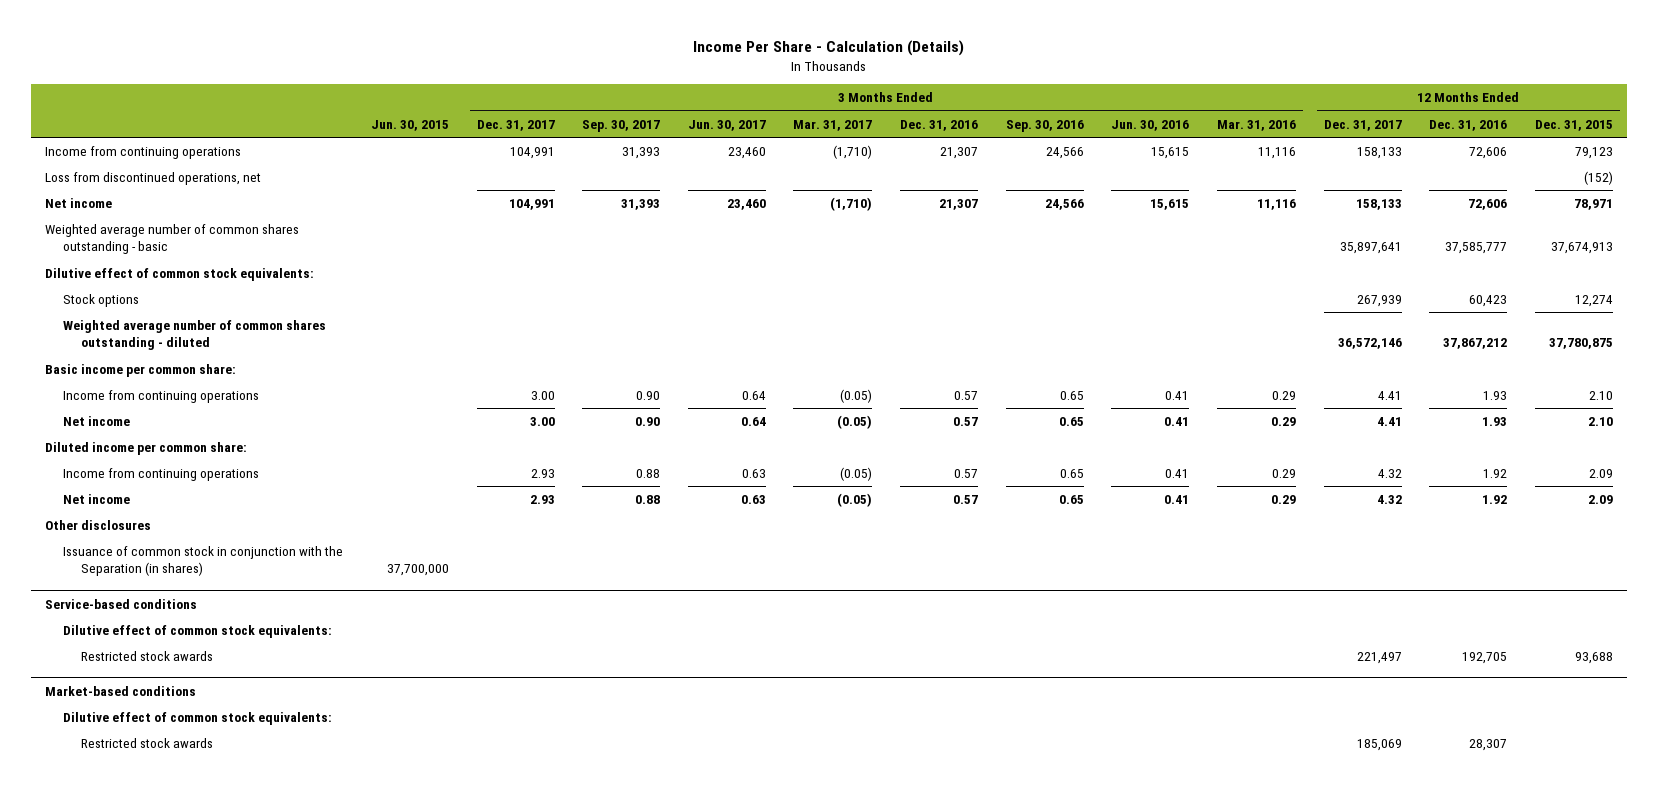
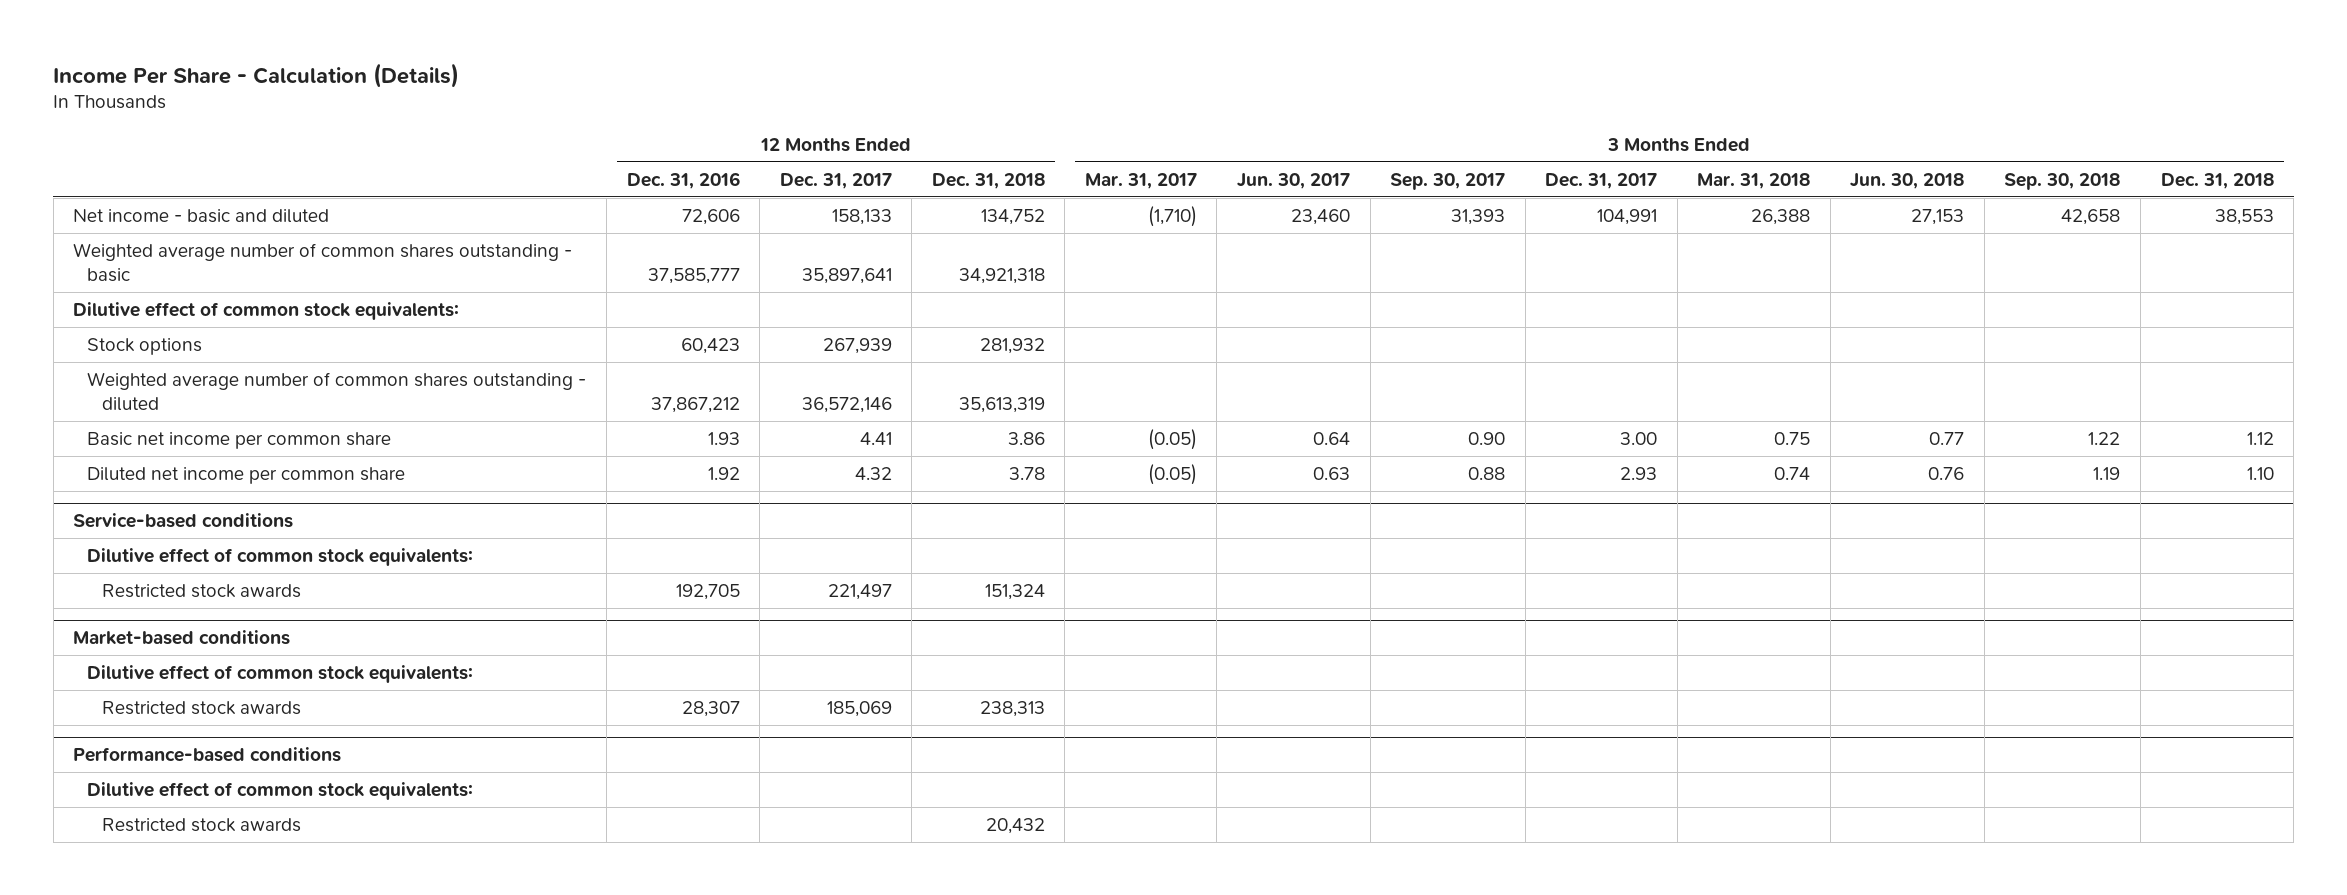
- | Jun. 30, 2015 | 3 Months Ended Dec. 31, 2017 | 3 Months Ended Sep. 30, 2017 | 3 Months Ended Jun. 30, 2017 | 3 Months Ended Mar. 31, 2017 | 3 Months Ended Dec. 31, 2016 | 3 Months Ended Sep. 30, 2016 | 3 Months Ended Jun. 30, 2016 | 3 Months Ended Mar. 31, 2016 | 12 Months Ended Dec. 31, 2017 | 12 Months Ended Dec. 31, 2016 | 12 Months Ended Dec. 31, 2015
+ | 12 Months Ended Dec. 31, 2016 | 12 Months Ended Dec. 31, 2017 | 12 Months Ended Dec. 31, 2018 | 3 Months Ended Mar. 31, 2017 | 3 Months Ended Jun. 30, 2017 | 3 Months Ended Sep. 30, 2017 | 3 Months Ended Dec. 31, 2017 | 3 Months Ended Mar. 31, 2018 | 3 Months Ended Jun. 30, 2018 | 3 Months Ended Sep. 30, 2018 | 3 Months Ended Dec. 31, 2018
- Income from continuing operations | | 104,991 | 31,393 | 23,460 | (1,710) | 21,307 | 24,566 | 15,615 | 11,116 | 158,133 | 72,606 | 79,123
- Loss from discontinued operations, net | | | | | | | | | | | | (152)
- Net income | | 104,991 | 31,393 | 23,460 | (1,710) | 21,307 | 24,566 | 15,615 | 11,116 | 158,133 | 72,606 | 78,971
+ Net income - basic and diluted | 72,606 | 158,133 | 134,752 | (1,710) | 23,460 | 31,393 | 104,991 | 26,388 | 27,153 | 42,658 | 38,553
- Basic income per common share:
- Income from continuing operations | | 3.00 | 0.90 | 0.64 | (0.05) | 0.57 | 0.65 | 0.41 | 0.29 | 4.41 | 1.93 | 2.10
- Net income | | 3.00 | 0.90 | 0.64 | (0.05) | 0.57 | 0.65 | 0.41 | 0.29 | 4.41 | 1.93 | 2.10
- Diluted income per common share:
- Income from continuing operations | | 2.93 | 0.88 | 0.63 | (0.05) | 0.57 | 0.65 | 0.41 | 0.29 | 4.32 | 1.92 | 2.09
- Net income | | 2.93 | 0.88 | 0.63 | (0.05) | 0.57 | 0.65 | 0.41 | 0.29 | 4.32 | 1.92 | 2.09
- Other disclosures
- Issuance of common stock in conjunction with the Separation (in shares) | 37,700,000 | | | | | | | | | | |
+ Basic net income per common share | 1.93 | 4.41 | 3.86 | (0.05) | 0.64 | 0.90 | 3.00 | 0.75 | 0.77 | 1.22 | 1.12
+ Diluted net income per common share | 1.92 | 4.32 | 3.78 | (0.05) | 0.63 | 0.88 | 2.93 | 0.74 | 0.76 | 1.19 | 1.10
+ Performance-based conditions
+ Dilutive effect of common stock equivalents:
+ Restricted stock awards | | | 20,432 | | | | | | | |

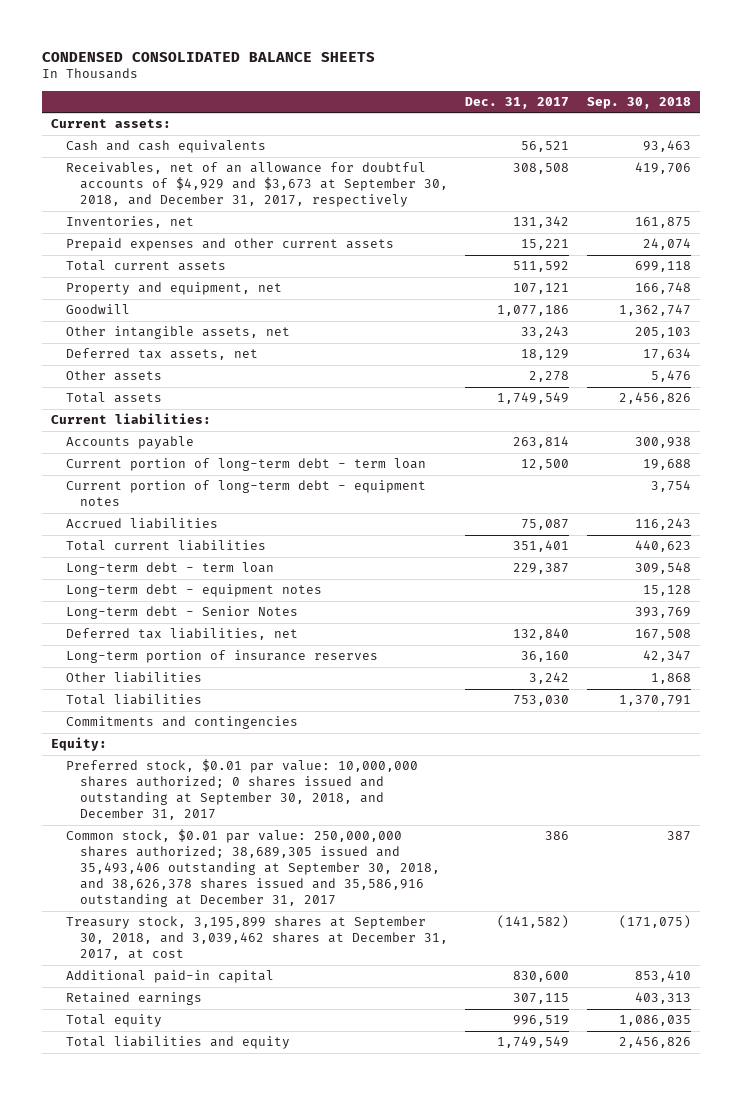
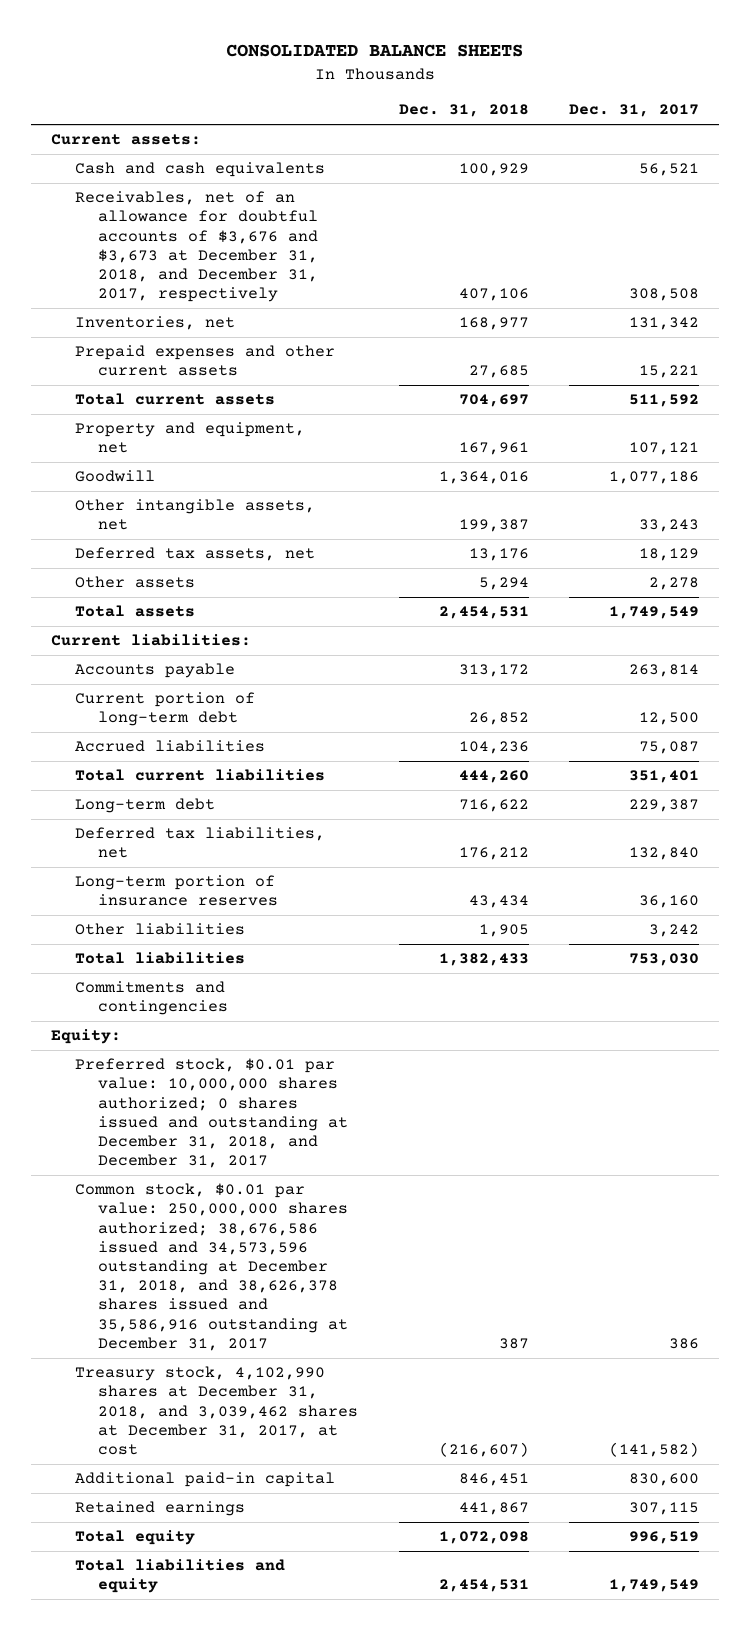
- CONDENSED CONSOLIDATED BALANCE SHEETS
+ CONSOLIDATED BALANCE SHEETS
- | Dec. 31, 2017 | Sep. 30, 2018
+ | Dec. 31, 2018 | Dec. 31, 2017
- Receivables, net of an allowance for doubtful accounts of $4,929 and $3,673 at September 30, 2018, and December 31, 2017, respectively | 308,508 | 419,706
+ Receivables, net of an allowance for doubtful accounts of $3,676 and $3,673 at December 31, 2018, and December 31, 2017, respectively | 407,106 | 308,508
- Current portion of long-term debt - term loan | 12,500 | 19,688
- Current portion of long-term debt - equipment notes | | 3,754
+ Current portion of long-term debt | 26,852 | 12,500
- Long-term debt - term loan | 229,387 | 309,548
- Long-term debt - equipment notes | | 15,128
- Long-term debt - Senior Notes | | 393,769
+ Long-term debt | 716,622 | 229,387
- Preferred stock, $0.01 par value: 10,000,000 shares authorized; 0 shares issued and outstanding at September 30, 2018, and December 31, 2017
- Common stock, $0.01 par value: 250,000,000 shares authorized; 38,689,305 issued and 35,493,406 outstanding at September 30, 2018, and 38,626,378 shares issued and 35,586,916 outstanding at December 31, 2017 | 386 | 387
- Treasury stock, 3,195,899 shares at September 30, 2018, and 3,039,462 shares at December 31, 2017, at cost | (141,582) | (171,075)
+ Preferred stock, $0.01 par value: 10,000,000 shares authorized; 0 shares issued and outstanding at December 31, 2018, and December 31, 2017
+ Common stock, $0.01 par value: 250,000,000 shares authorized; 38,676,586 issued and 34,573,596 outstanding at December 31, 2018, and 38,626,378 shares issued and 35,586,916 outstanding at December 31, 2017 | 387 | 386
+ Treasury stock, 4,102,990 shares at December 31, 2018, and 3,039,462 shares at December 31, 2017, at cost | (216,607) | (141,582)

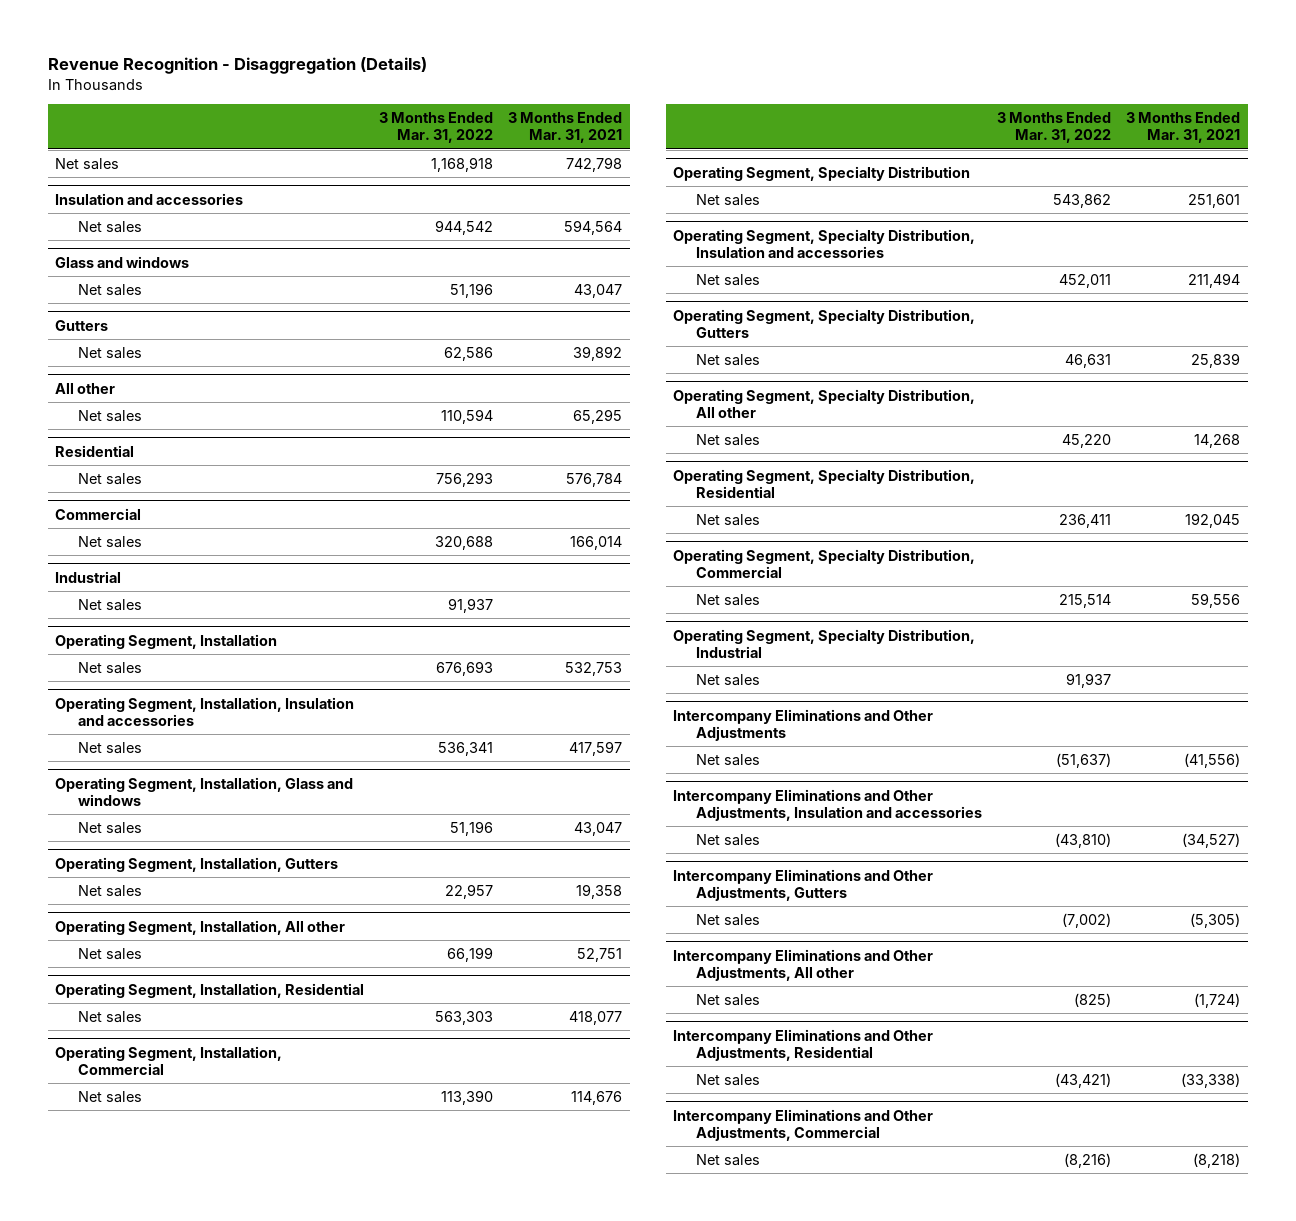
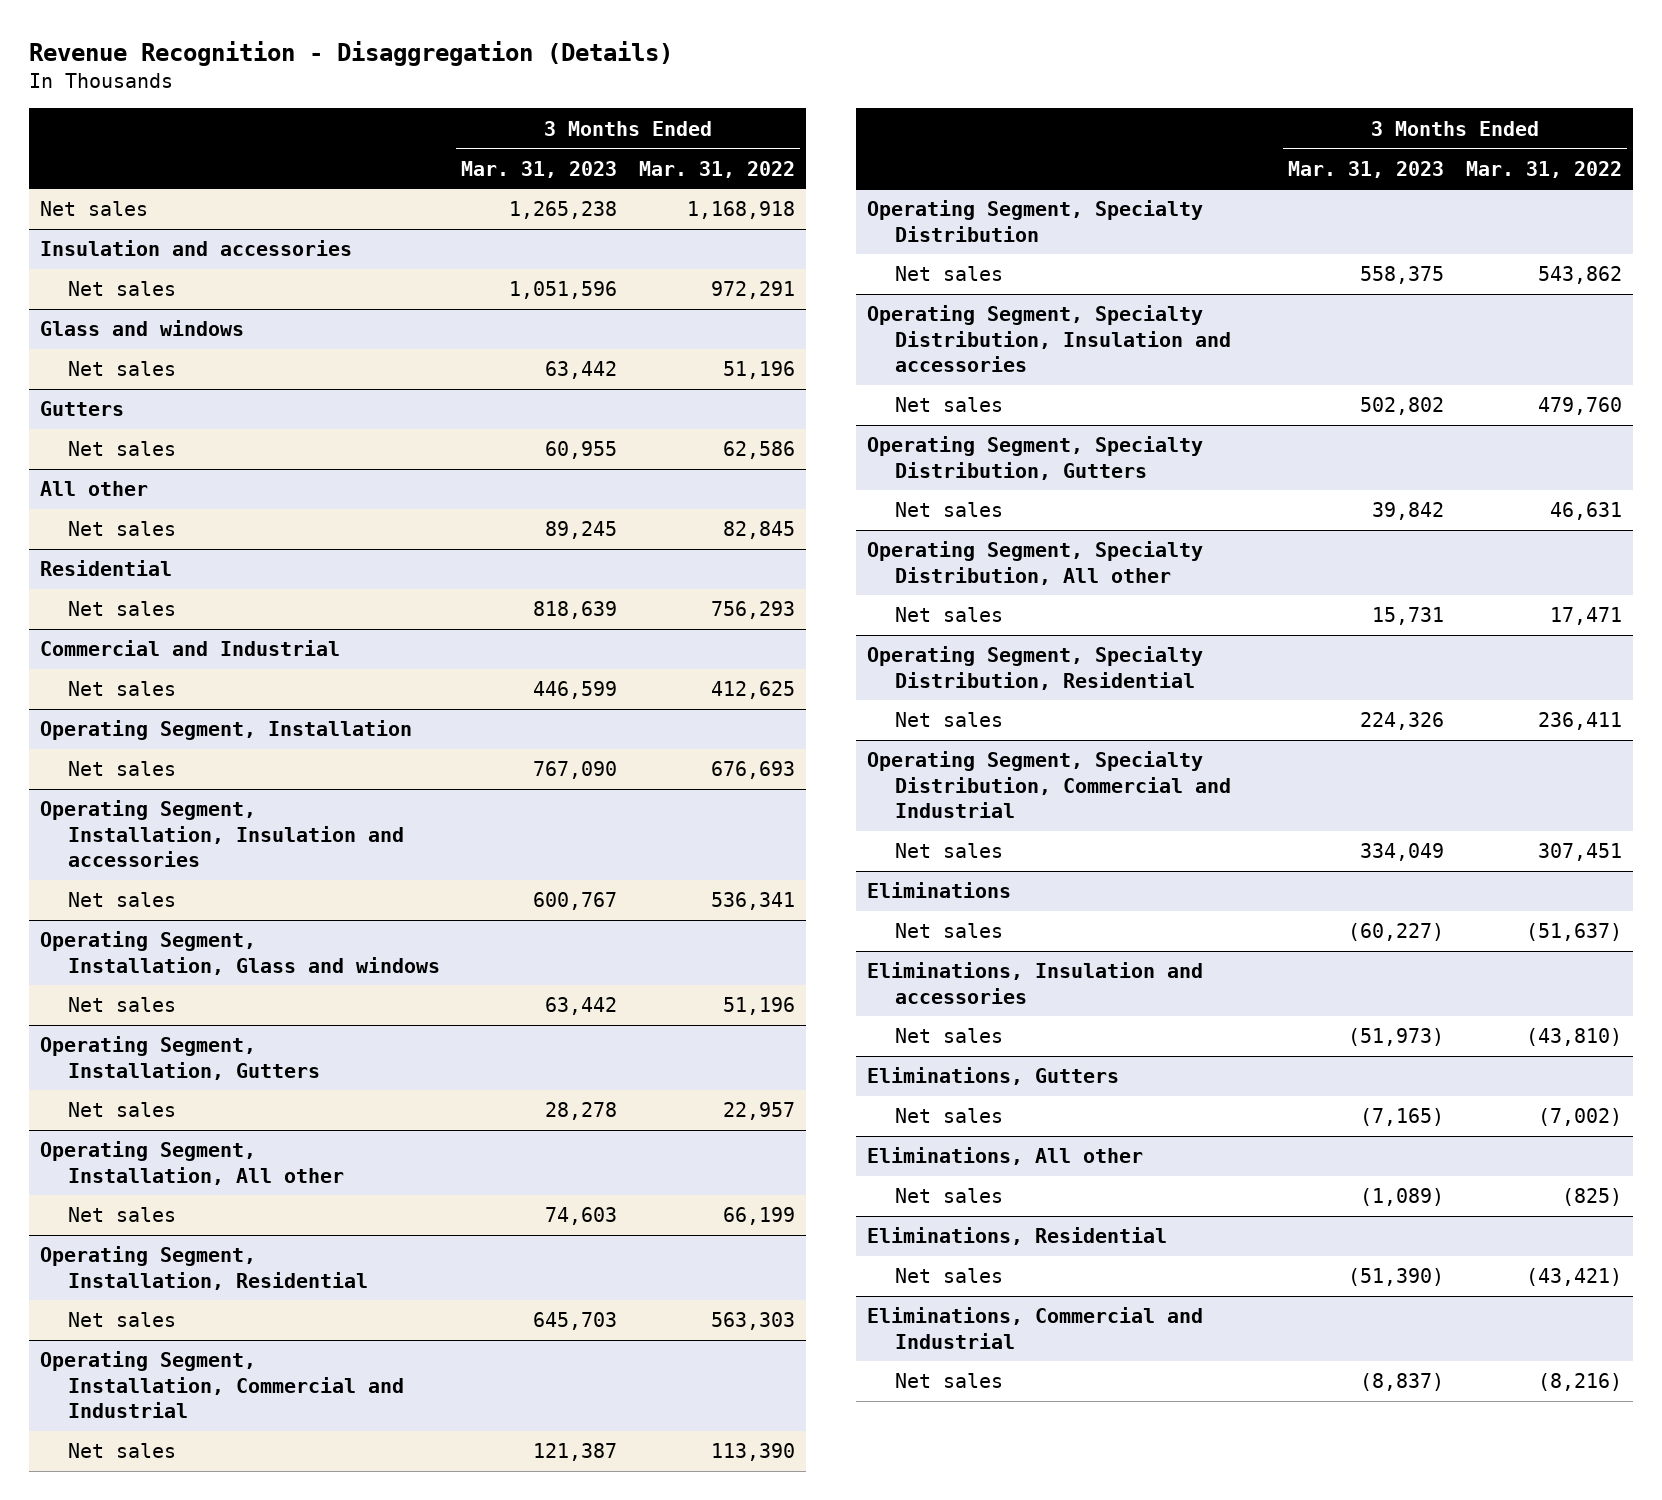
- | 3 Months Ended Mar. 31, 2022 | 3 Months Ended Mar. 31, 2021
+ | 3 Months Ended Mar. 31, 2023 | 3 Months Ended Mar. 31, 2022
@ Insulation and accessories
- Net sales | 944,542 | 594,564
+ Net sales | 1,051,596 | 972,291
@ All other
- Net sales | 110,594 | 65,295
+ Net sales | 89,245 | 82,845
- Commercial
- Net sales | 320,688 | 166,014
- Industrial
- Net sales | 91,937 |
+ Commercial and Industrial
+ Net sales | 446,599 | 412,625
- Operating Segment, Installation, Commercial
+ Operating Segment, Installation, Commercial and Industrial
@ Operating Segment, Specialty Distribution, Insulation and accessories
- Net sales | 452,011 | 211,494
+ Net sales | 502,802 | 479,760
@ Operating Segment, Specialty Distribution, All other
- Net sales | 45,220 | 14,268
+ Net sales | 15,731 | 17,471
- Operating Segment, Specialty Distribution, Commercial
- Net sales | 215,514 | 59,556
- Operating Segment, Specialty Distribution, Industrial
- Net sales | 91,937 |
- Intercompany Eliminations and Other Adjustments
+ Operating Segment, Specialty Distribution, Commercial and Industrial
+ Net sales | 334,049 | 307,451
+ Eliminations
- Intercompany Eliminations and Other Adjustments, Insulation and accessories
+ Eliminations, Insulation and accessories
- Intercompany Eliminations and Other Adjustments, Gutters
+ Eliminations, Gutters
- Intercompany Eliminations and Other Adjustments, All other
+ Eliminations, All other
- Intercompany Eliminations and Other Adjustments, Residential
+ Eliminations, Residential
- Intercompany Eliminations and Other Adjustments, Commercial
+ Eliminations, Commercial and Industrial

